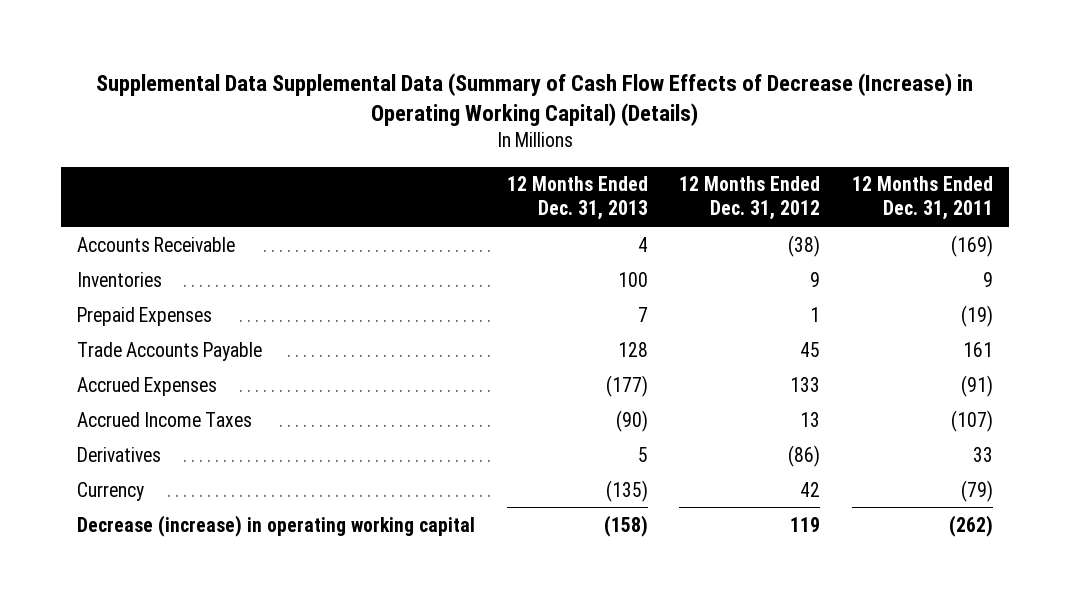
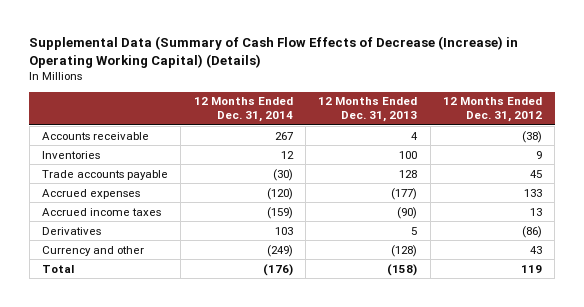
- Supplemental Data Supplemental Data (Summary of Cash Flow Effects of Decrease (Increase) in Operating Working Capital) (Details)
+ Supplemental Data (Summary of Cash Flow Effects of Decrease (Increase) in Operating Working Capital) (Details)
- | 12 Months Ended Dec. 31, 2013 | 12 Months Ended Dec. 31, 2012 | 12 Months Ended Dec. 31, 2011
+ | 12 Months Ended Dec. 31, 2014 | 12 Months Ended Dec. 31, 2013 | 12 Months Ended Dec. 31, 2012
- Accounts Receivable | 4 | (38) | (169)
+ Accounts receivable | 267 | 4 | (38)
- Prepaid Expenses | 7 | 1 | (19)
- Trade Accounts Payable | 128 | 45 | 161
- Accrued Expenses | (177) | 133 | (91)
- Accrued Income Taxes | (90) | 13 | (107)
+ Trade accounts payable | (30) | 128 | 45
+ Accrued expenses | (120) | (177) | 133
+ Accrued income taxes | (159) | (90) | 13
- Currency | (135) | 42 | (79)
- Decrease (increase) in operating working capital | (158) | 119 | (262)
+ Currency and other | (249) | (128) | 43
+ Total | (176) | (158) | 119

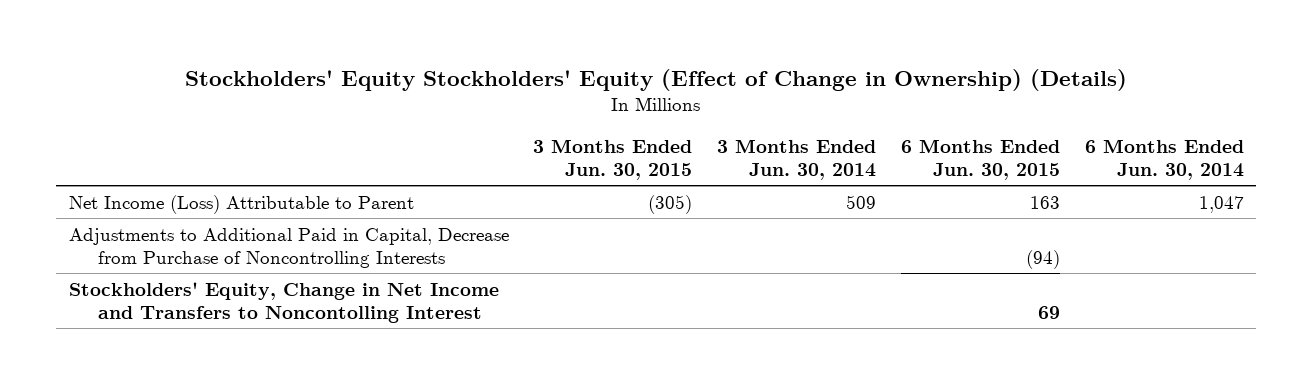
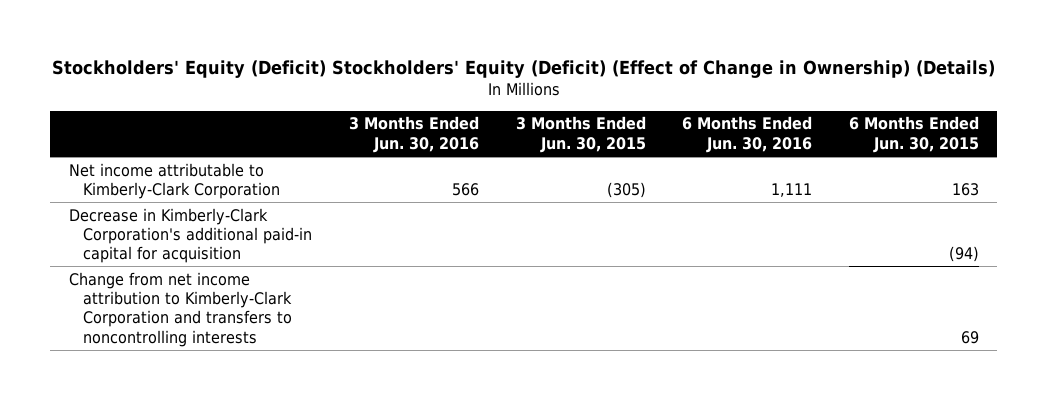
- Stockholders' Equity Stockholders' Equity (Effect of Change in Ownership) (Details)
+ Stockholders' Equity (Deficit) Stockholders' Equity (Deficit) (Effect of Change in Ownership) (Details)
- | 3 Months Ended Jun. 30, 2015 | 3 Months Ended Jun. 30, 2014 | 6 Months Ended Jun. 30, 2015 | 6 Months Ended Jun. 30, 2014
+ | 3 Months Ended Jun. 30, 2016 | 3 Months Ended Jun. 30, 2015 | 6 Months Ended Jun. 30, 2016 | 6 Months Ended Jun. 30, 2015
- Net Income (Loss) Attributable to Parent | (305) | 509 | 163 | 1,047
- Adjustments to Additional Paid in Capital, Decrease from Purchase of Noncontrolling Interests | | | (94) |
- Stockholders' Equity, Change in Net Income and Transfers to Noncontolling Interest | | | 69 |
+ Net income attributable to Kimberly-Clark Corporation | 566 | (305) | 1,111 | 163
+ Decrease in Kimberly-Clark Corporation's additional paid-in capital for acquisition | | | | (94)
+ Change from net income attribution to Kimberly-Clark Corporation and transfers to noncontrolling interests | | | | 69

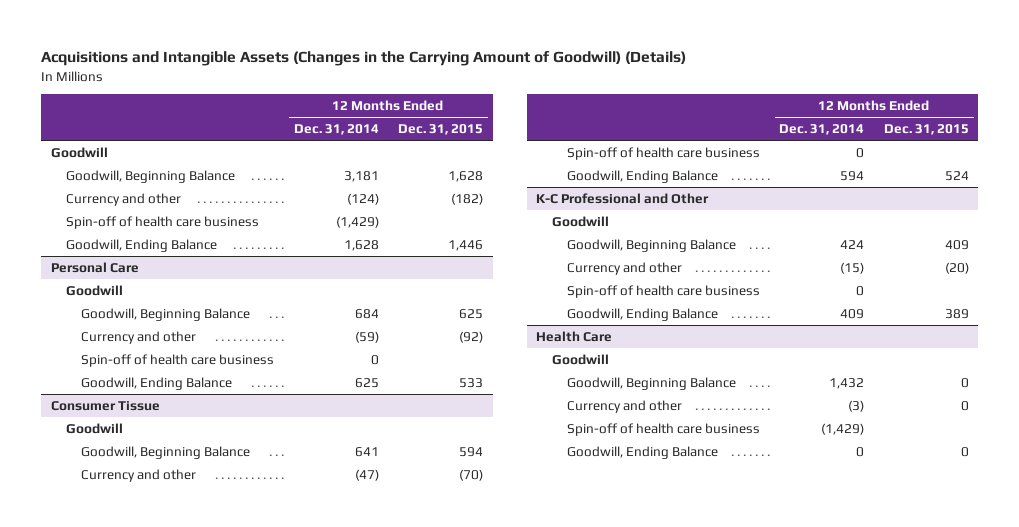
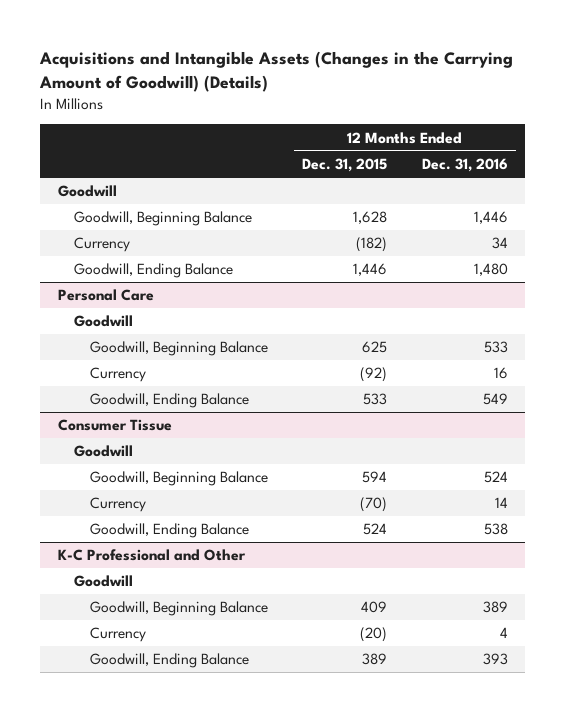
- | 12 Months Ended Dec. 31, 2014 | 12 Months Ended Dec. 31, 2015
+ | 12 Months Ended Dec. 31, 2015 | 12 Months Ended Dec. 31, 2016
- Currency and other | (124) | (182)
- Spin-off of health care business | (1,429) |
+ Currency | (182) | 34
@ Personal Care
- Currency and other | (59) | (92)
- Spin-off of health care business | 0 |
+ Currency | (92) | 16
@ Consumer Tissue
- Currency and other | (47) | (70)
- Spin-off of health care business | 0 |
+ Currency | (70) | 14
@ K-C Professional and Other
- Currency and other | (15) | (20)
- Spin-off of health care business | 0 |
+ Currency | (20) | 4
- Health Care
- Goodwill
- Goodwill, Beginning Balance | 1,432 | 0
- Currency and other | (3) | 0
- Spin-off of health care business | (1,429) |
- Goodwill, Ending Balance | 0 | 0

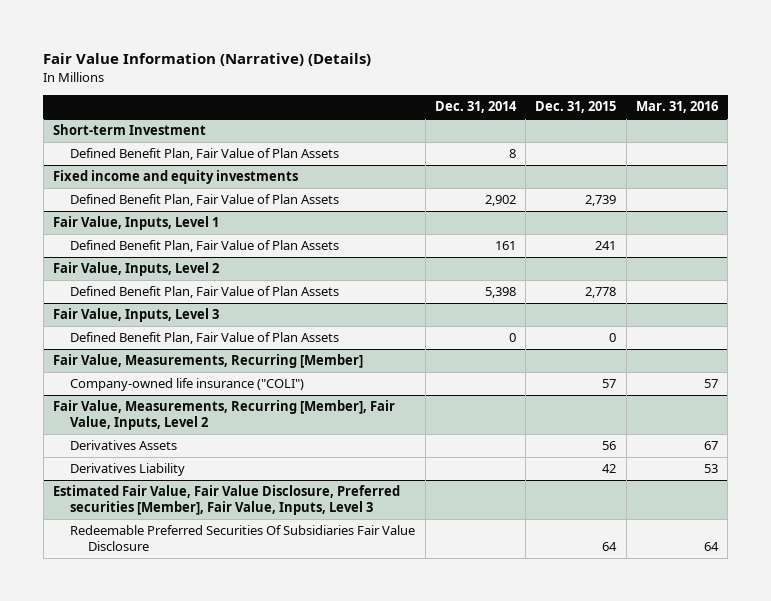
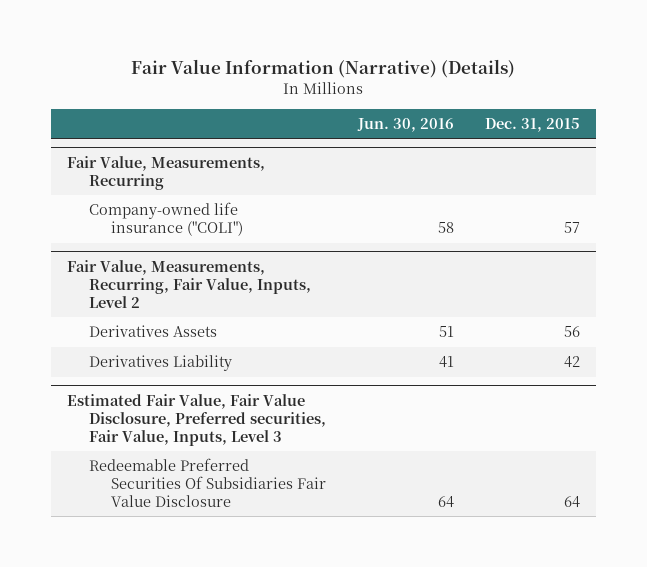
- | Dec. 31, 2014 | Dec. 31, 2015 | Mar. 31, 2016
+ | Jun. 30, 2016 | Dec. 31, 2015
- Short-term Investment
- Defined Benefit Plan, Fair Value of Plan Assets | 8 | |
- Fixed income and equity investments
- Defined Benefit Plan, Fair Value of Plan Assets | 2,902 | 2,739 |
- Fair Value, Inputs, Level 1
- Defined Benefit Plan, Fair Value of Plan Assets | 161 | 241 |
- Fair Value, Inputs, Level 2
- Defined Benefit Plan, Fair Value of Plan Assets | 5,398 | 2,778 |
- Fair Value, Inputs, Level 3
- Defined Benefit Plan, Fair Value of Plan Assets | 0 | 0 |
- Fair Value, Measurements, Recurring [Member]
+ Fair Value, Measurements, Recurring
- Fair Value, Measurements, Recurring [Member], Fair Value, Inputs, Level 2
+ Fair Value, Measurements, Recurring, Fair Value, Inputs, Level 2
- Estimated Fair Value, Fair Value Disclosure, Preferred securities [Member], Fair Value, Inputs, Level 3
+ Estimated Fair Value, Fair Value Disclosure, Preferred securities, Fair Value, Inputs, Level 3

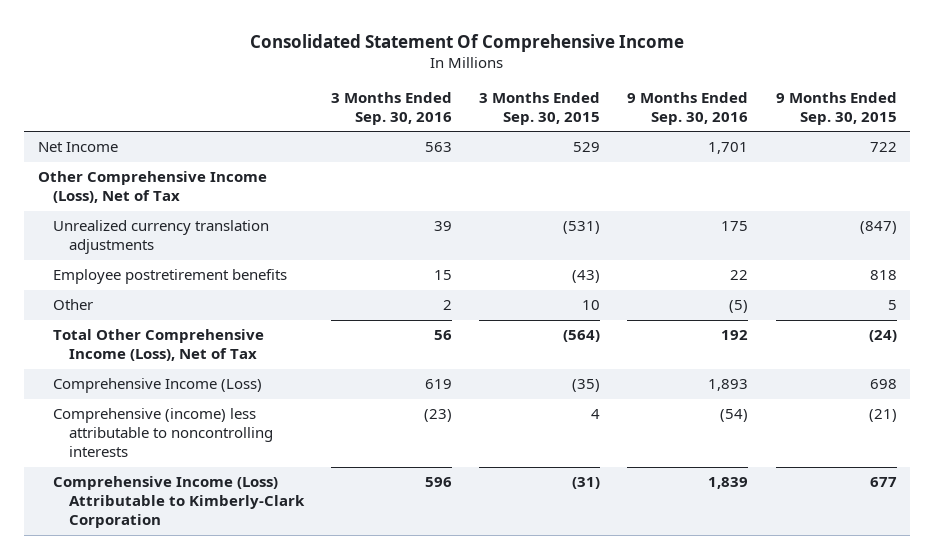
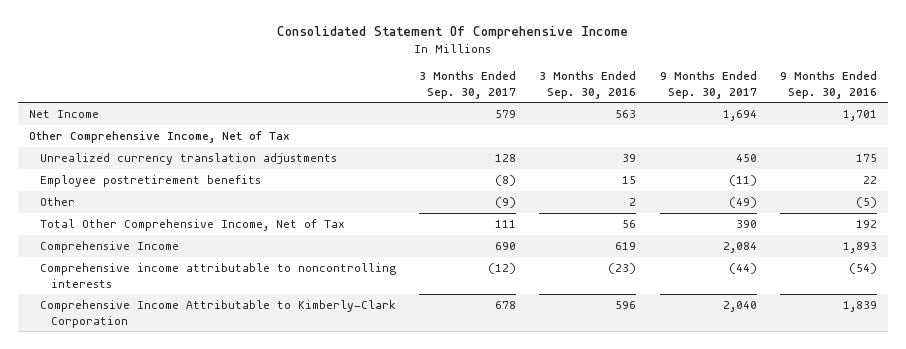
- | 3 Months Ended Sep. 30, 2016 | 3 Months Ended Sep. 30, 2015 | 9 Months Ended Sep. 30, 2016 | 9 Months Ended Sep. 30, 2015
+ | 3 Months Ended Sep. 30, 2017 | 3 Months Ended Sep. 30, 2016 | 9 Months Ended Sep. 30, 2017 | 9 Months Ended Sep. 30, 2016
- Other Comprehensive Income (Loss), Net of Tax
+ Other Comprehensive Income, Net of Tax
- Total Other Comprehensive Income (Loss), Net of Tax | 56 | (564) | 192 | (24)
- Comprehensive Income (Loss) | 619 | (35) | 1,893 | 698
- Comprehensive (income) less attributable to noncontrolling interests | (23) | 4 | (54) | (21)
- Comprehensive Income (Loss) Attributable to Kimberly-Clark Corporation | 596 | (31) | 1,839 | 677
+ Total Other Comprehensive Income, Net of Tax | 111 | 56 | 390 | 192
+ Comprehensive Income | 690 | 619 | 2,084 | 1,893
+ Comprehensive income attributable to noncontrolling interests | (12) | (23) | (44) | (54)
+ Comprehensive Income Attributable to Kimberly-Clark Corporation | 678 | 596 | 2,040 | 1,839

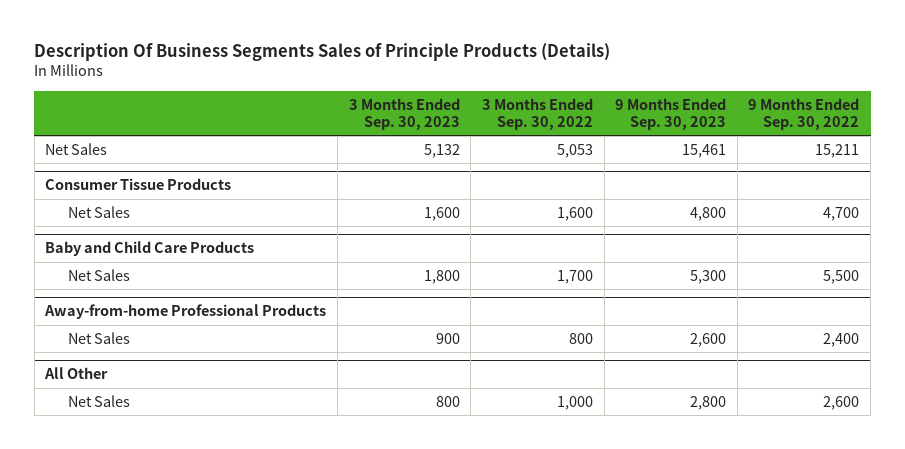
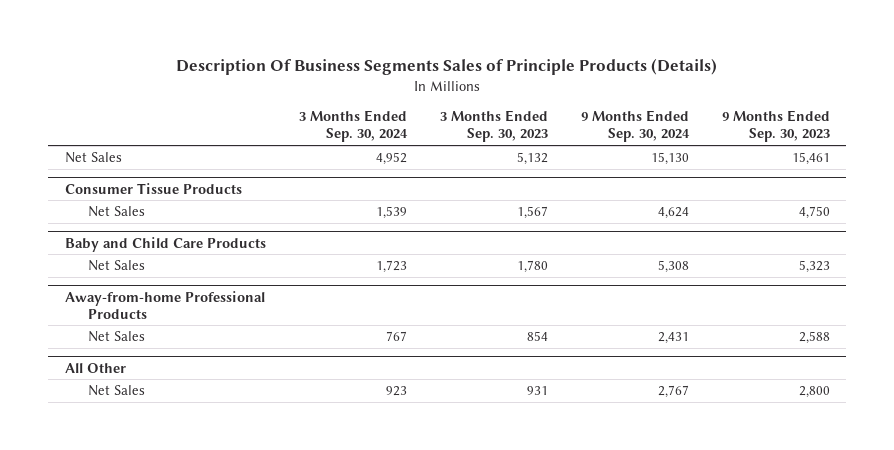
- | 3 Months Ended Sep. 30, 2023 | 3 Months Ended Sep. 30, 2022 | 9 Months Ended Sep. 30, 2023 | 9 Months Ended Sep. 30, 2022
+ | 3 Months Ended Sep. 30, 2024 | 3 Months Ended Sep. 30, 2023 | 9 Months Ended Sep. 30, 2024 | 9 Months Ended Sep. 30, 2023
@ Consumer Tissue Products
- Net Sales | 1,600 | 1,600 | 4,800 | 4,700
+ Net Sales | 1,539 | 1,567 | 4,624 | 4,750
@ Baby and Child Care Products
- Net Sales | 1,800 | 1,700 | 5,300 | 5,500
+ Net Sales | 1,723 | 1,780 | 5,308 | 5,323
@ Away-from-home Professional Products
- Net Sales | 900 | 800 | 2,600 | 2,400
+ Net Sales | 767 | 854 | 2,431 | 2,588
@ All Other
- Net Sales | 800 | 1,000 | 2,800 | 2,600
+ Net Sales | 923 | 931 | 2,767 | 2,800

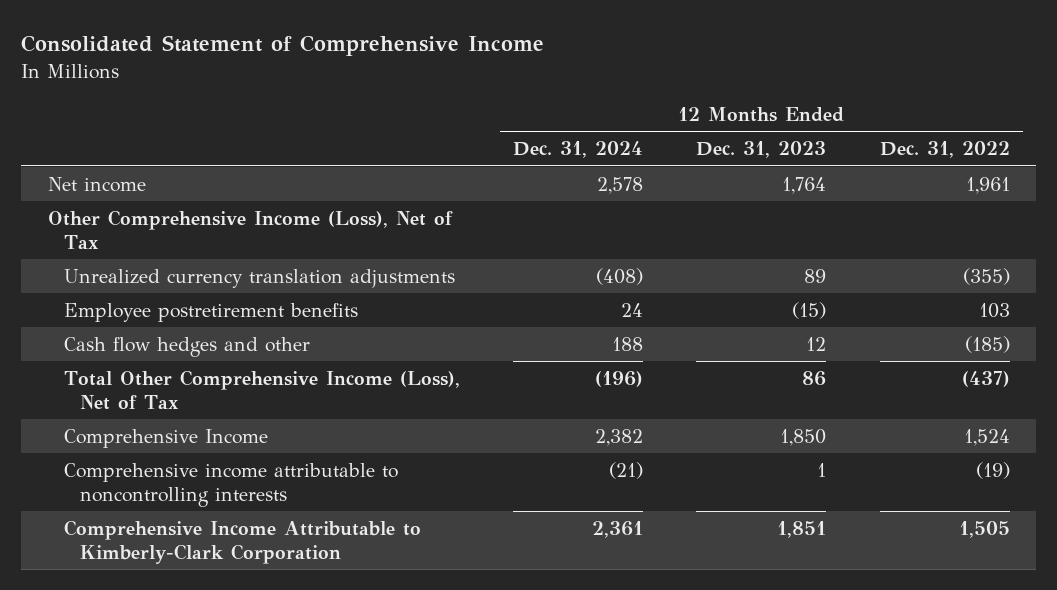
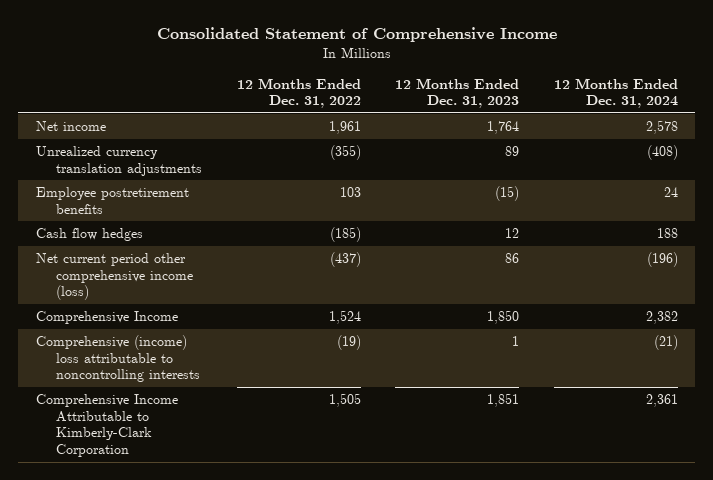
- | 12 Months Ended Dec. 31, 2024 | 12 Months Ended Dec. 31, 2023 | 12 Months Ended Dec. 31, 2022
+ | 12 Months Ended Dec. 31, 2022 | 12 Months Ended Dec. 31, 2023 | 12 Months Ended Dec. 31, 2024
- Other Comprehensive Income (Loss), Net of Tax
- Cash flow hedges and other | 188 | 12 | (185)
- Total Other Comprehensive Income (Loss), Net of Tax | (196) | 86 | (437)
+ Cash flow hedges | (185) | 12 | 188
+ Net current period other comprehensive income (loss) | (437) | 86 | (196)
- Comprehensive income attributable to noncontrolling interests | (21) | 1 | (19)
+ Comprehensive (income) loss attributable to noncontrolling interests | (19) | 1 | (21)

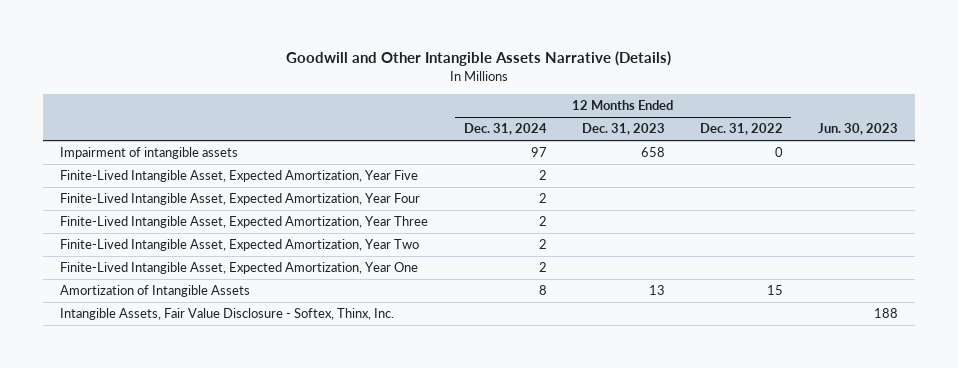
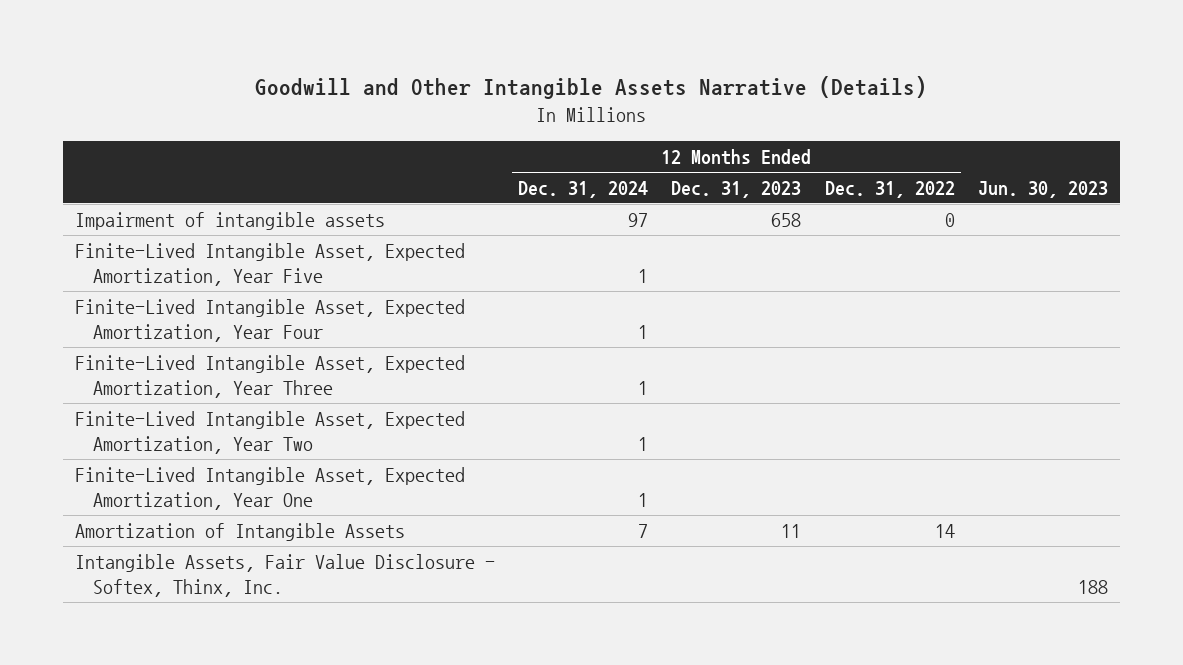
- Finite-Lived Intangible Asset, Expected Amortization, Year Five | 2 | | |
- Finite-Lived Intangible Asset, Expected Amortization, Year Four | 2 | | |
- Finite-Lived Intangible Asset, Expected Amortization, Year Three | 2 | | |
- Finite-Lived Intangible Asset, Expected Amortization, Year Two | 2 | | |
- Finite-Lived Intangible Asset, Expected Amortization, Year One | 2 | | |
- Amortization of Intangible Assets | 8 | 13 | 15 |
+ Finite-Lived Intangible Asset, Expected Amortization, Year Five | 1 | | |
+ Finite-Lived Intangible Asset, Expected Amortization, Year Four | 1 | | |
+ Finite-Lived Intangible Asset, Expected Amortization, Year Three | 1 | | |
+ Finite-Lived Intangible Asset, Expected Amortization, Year Two | 1 | | |
+ Finite-Lived Intangible Asset, Expected Amortization, Year One | 1 | | |
+ Amortization of Intangible Assets | 7 | 11 | 14 |

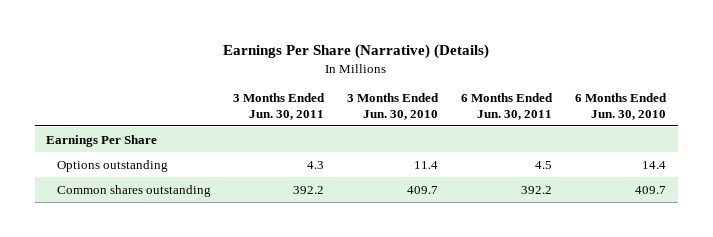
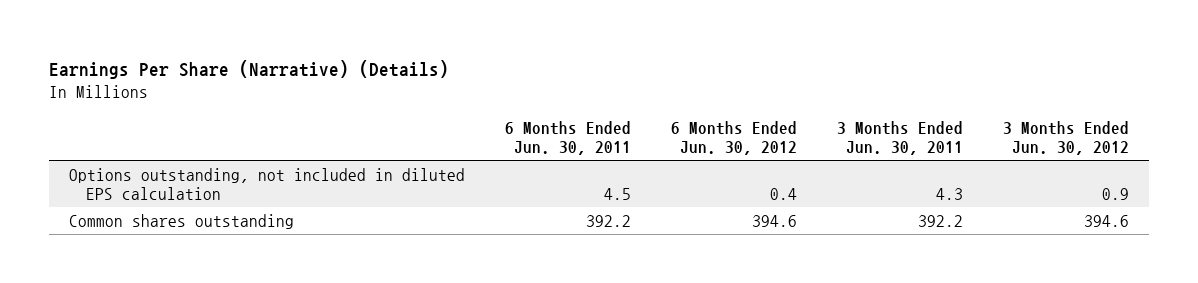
- | 3 Months Ended Jun. 30, 2011 | 3 Months Ended Jun. 30, 2010 | 6 Months Ended Jun. 30, 2011 | 6 Months Ended Jun. 30, 2010
+ | 6 Months Ended Jun. 30, 2011 | 6 Months Ended Jun. 30, 2012 | 3 Months Ended Jun. 30, 2011 | 3 Months Ended Jun. 30, 2012
- Earnings Per Share
- Options outstanding | 4.3 | 11.4 | 4.5 | 14.4
+ Options outstanding, not included in diluted EPS calculation | 4.5 | 0.4 | 4.3 | 0.9

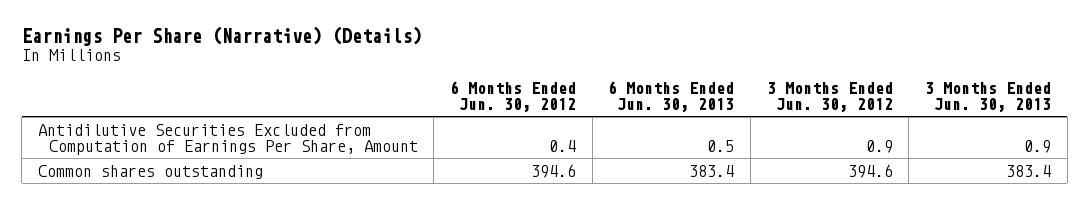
- | 6 Months Ended Jun. 30, 2011 | 6 Months Ended Jun. 30, 2012 | 3 Months Ended Jun. 30, 2011 | 3 Months Ended Jun. 30, 2012
+ | 6 Months Ended Jun. 30, 2012 | 6 Months Ended Jun. 30, 2013 | 3 Months Ended Jun. 30, 2012 | 3 Months Ended Jun. 30, 2013
- Options outstanding, not included in diluted EPS calculation | 4.5 | 0.4 | 4.3 | 0.9
+ Antidilutive Securities Excluded from Computation of Earnings Per Share, Amount | 0.4 | 0.5 | 0.9 | 0.9

